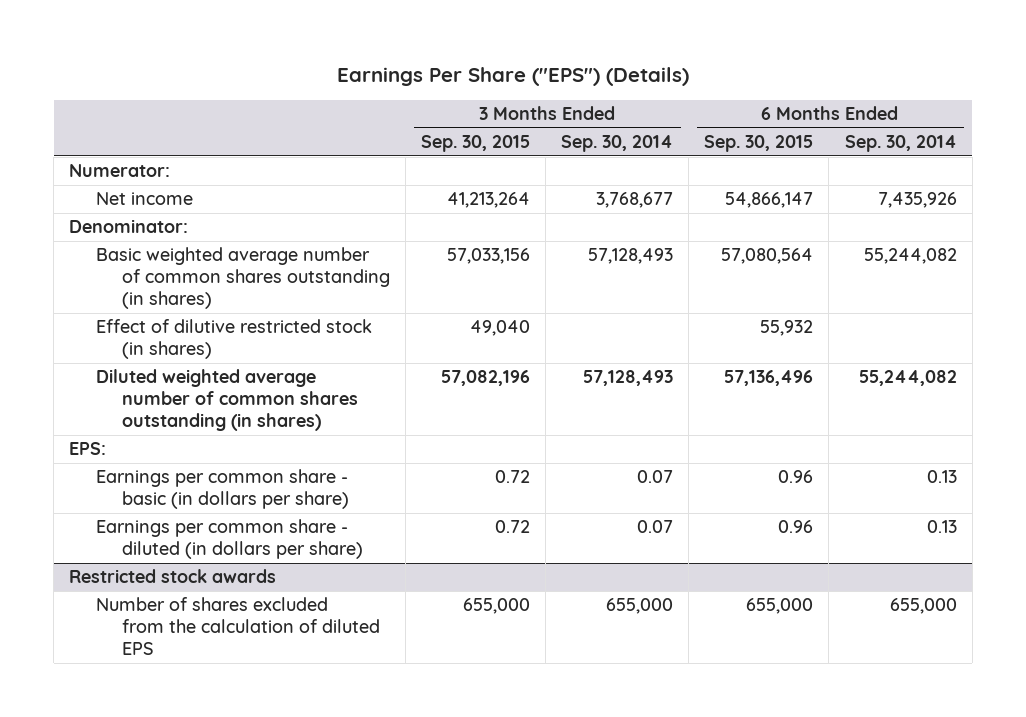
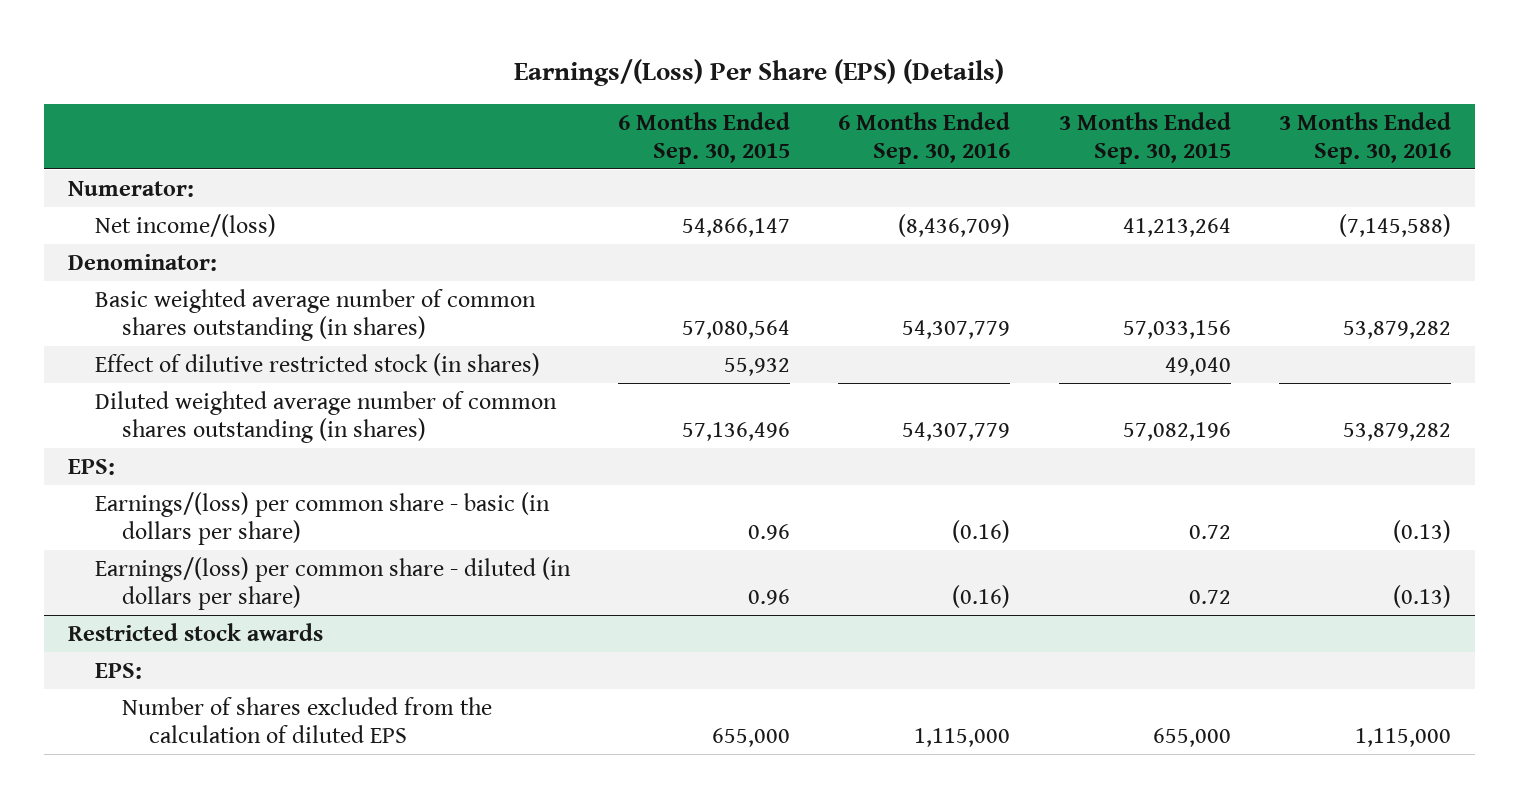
- Earnings Per Share ("EPS") (Details)
+ Earnings/(Loss) Per Share (EPS) (Details)
- | 3 Months Ended Sep. 30, 2015 | 3 Months Ended Sep. 30, 2014 | 6 Months Ended Sep. 30, 2015 | 6 Months Ended Sep. 30, 2014
+ | 6 Months Ended Sep. 30, 2015 | 6 Months Ended Sep. 30, 2016 | 3 Months Ended Sep. 30, 2015 | 3 Months Ended Sep. 30, 2016
- Net income | 41,213,264 | 3,768,677 | 54,866,147 | 7,435,926
+ Net income/(loss) | 54,866,147 | (8,436,709) | 41,213,264 | (7,145,588)
- Earnings per common share - basic (in dollars per share) | 0.72 | 0.07 | 0.96 | 0.13
- Earnings per common share - diluted (in dollars per share) | 0.72 | 0.07 | 0.96 | 0.13
+ Earnings/(loss) per common share - basic (in dollars per share) | 0.96 | (0.16) | 0.72 | (0.13)
+ Earnings/(loss) per common share - diluted (in dollars per share) | 0.96 | (0.16) | 0.72 | (0.13)
@ Restricted stock awards
+ EPS:

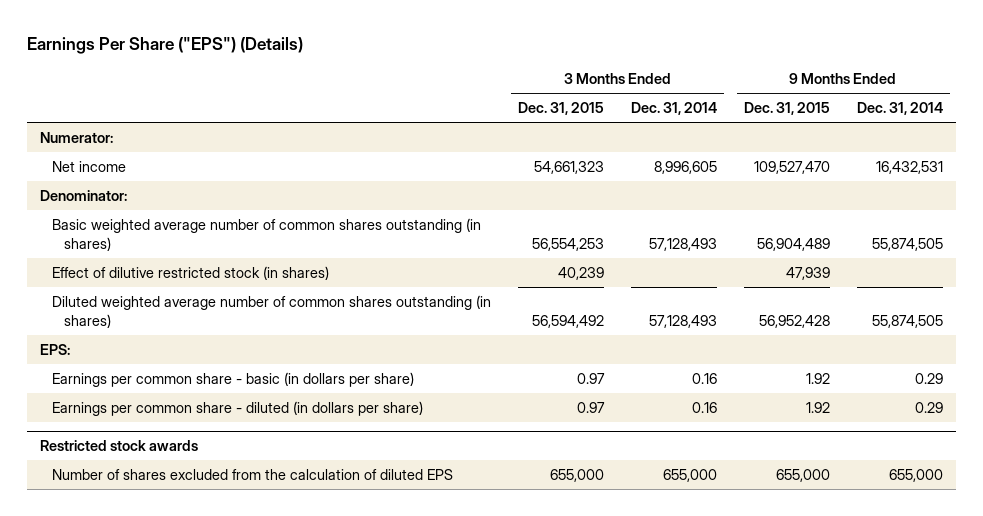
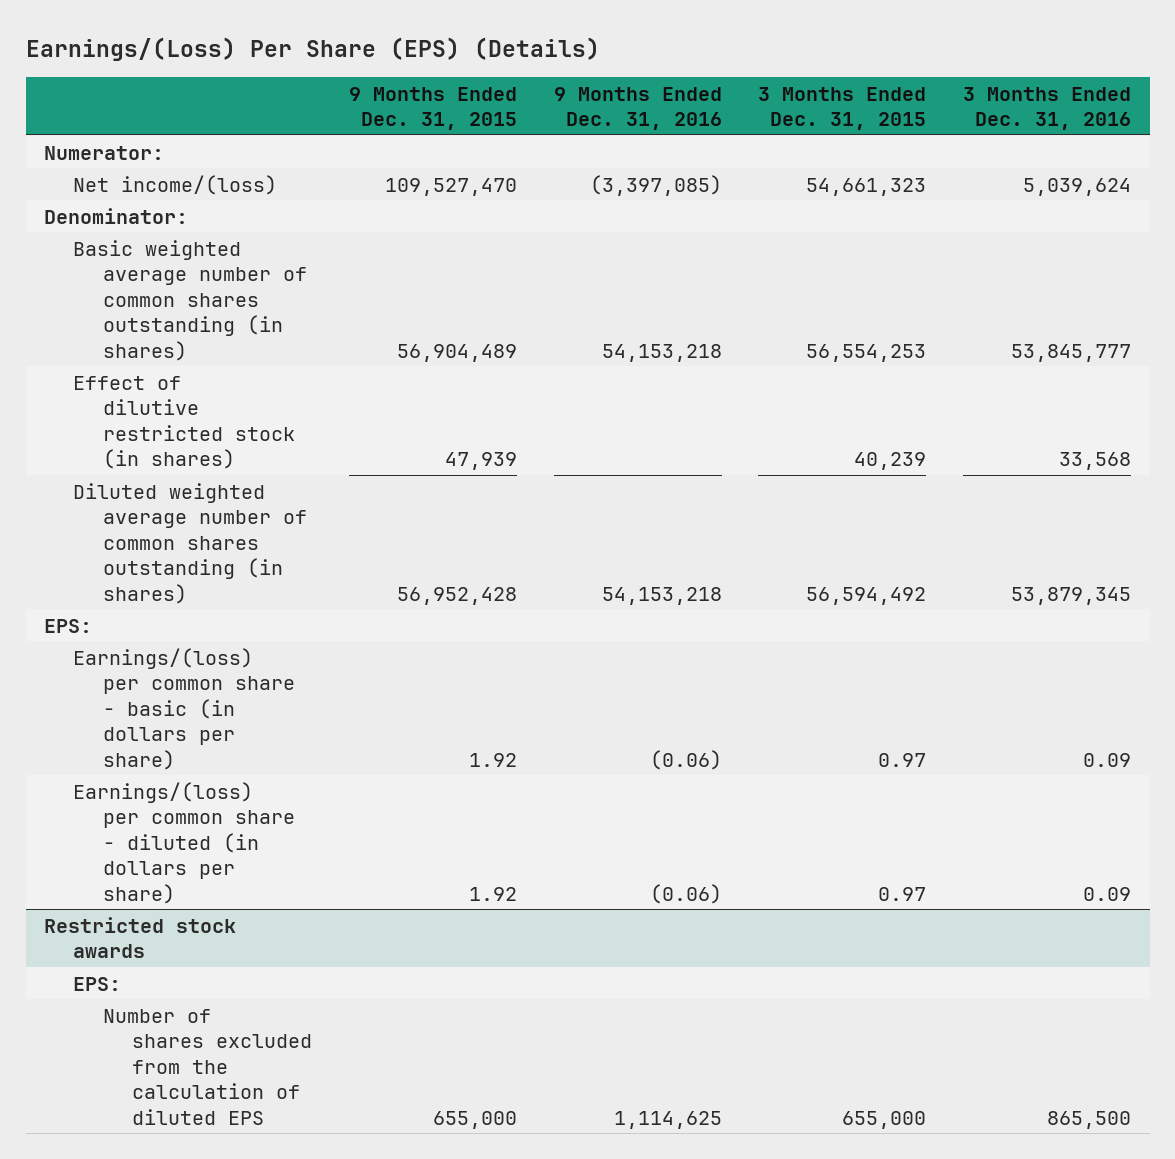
- Earnings Per Share ("EPS") (Details)
+ Earnings/(Loss) Per Share (EPS) (Details)
- | 3 Months Ended Dec. 31, 2015 | 3 Months Ended Dec. 31, 2014 | 9 Months Ended Dec. 31, 2015 | 9 Months Ended Dec. 31, 2014
+ | 9 Months Ended Dec. 31, 2015 | 9 Months Ended Dec. 31, 2016 | 3 Months Ended Dec. 31, 2015 | 3 Months Ended Dec. 31, 2016
- Net income | 54,661,323 | 8,996,605 | 109,527,470 | 16,432,531
+ Net income/(loss) | 109,527,470 | (3,397,085) | 54,661,323 | 5,039,624
- Earnings per common share - basic (in dollars per share) | 0.97 | 0.16 | 1.92 | 0.29
- Earnings per common share - diluted (in dollars per share) | 0.97 | 0.16 | 1.92 | 0.29
+ Earnings/(loss) per common share - basic (in dollars per share) | 1.92 | (0.06) | 0.97 | 0.09
+ Earnings/(loss) per common share - diluted (in dollars per share) | 1.92 | (0.06) | 0.97 | 0.09
@ Restricted stock awards
+ EPS:

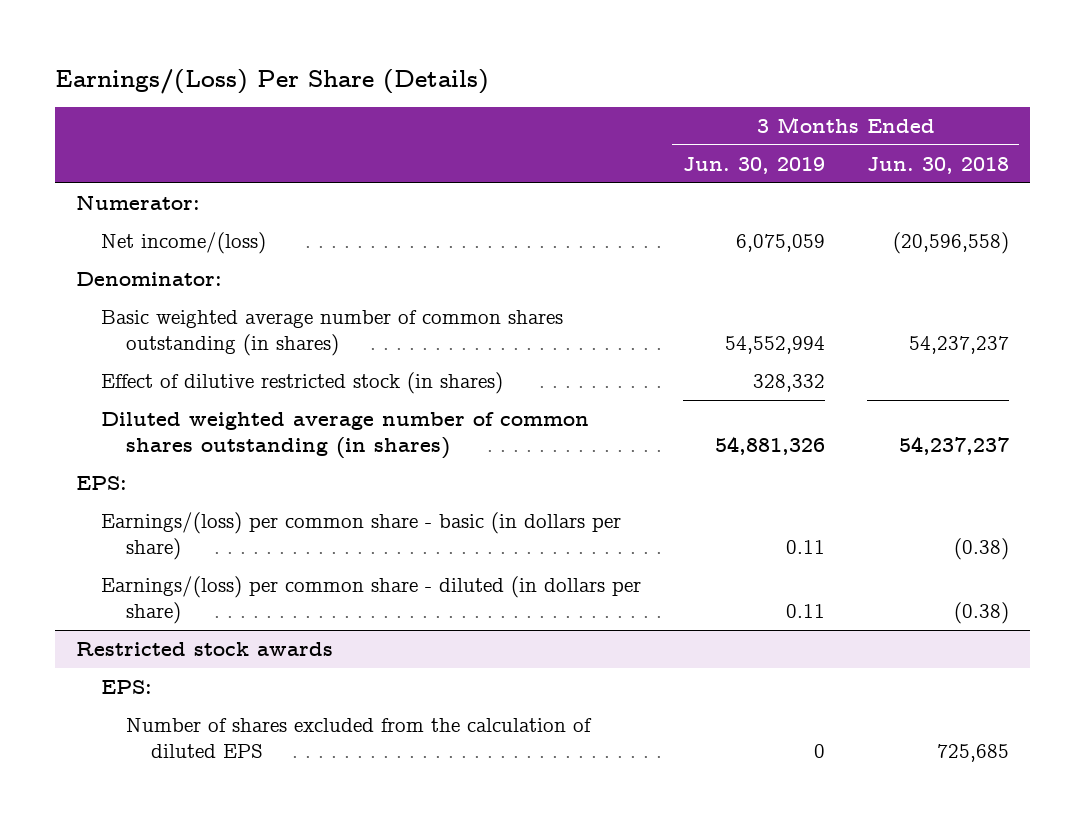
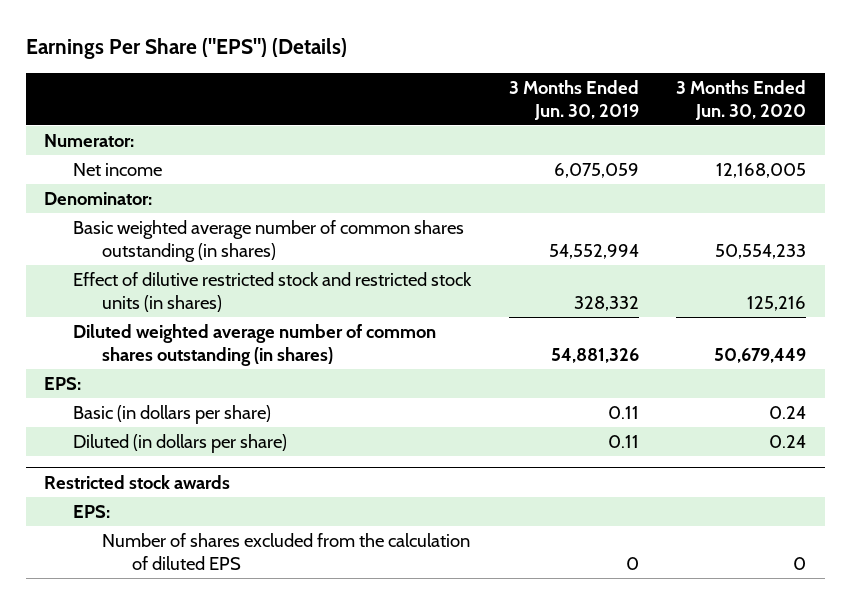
- Earnings/(Loss) Per Share (Details)
+ Earnings Per Share ("EPS") (Details)
- | 3 Months Ended Jun. 30, 2019 | 3 Months Ended Jun. 30, 2018
+ | 3 Months Ended Jun. 30, 2019 | 3 Months Ended Jun. 30, 2020
- Net income/(loss) | 6,075,059 | (20,596,558)
+ Net income | 6,075,059 | 12,168,005
- Effect of dilutive restricted stock (in shares) | 328,332 |
+ Effect of dilutive restricted stock and restricted stock units (in shares) | 328,332 | 125,216
- Earnings/(loss) per common share - basic (in dollars per share) | 0.11 | (0.38)
- Earnings/(loss) per common share - diluted (in dollars per share) | 0.11 | (0.38)
+ Basic (in dollars per share) | 0.11 | 0.24
+ Diluted (in dollars per share) | 0.11 | 0.24

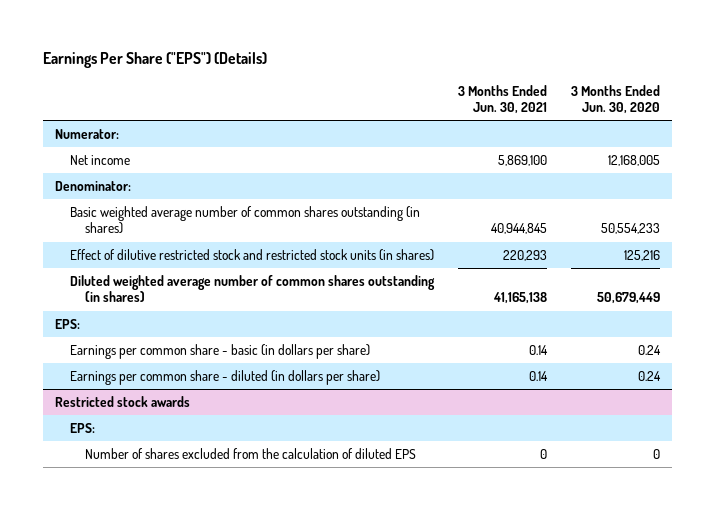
- | 3 Months Ended Jun. 30, 2019 | 3 Months Ended Jun. 30, 2020
+ | 3 Months Ended Jun. 30, 2021 | 3 Months Ended Jun. 30, 2020
- Basic (in dollars per share) | 0.11 | 0.24
- Diluted (in dollars per share) | 0.11 | 0.24
+ Earnings per common share - basic (in dollars per share) | 0.14 | 0.24
+ Earnings per common share - diluted (in dollars per share) | 0.14 | 0.24

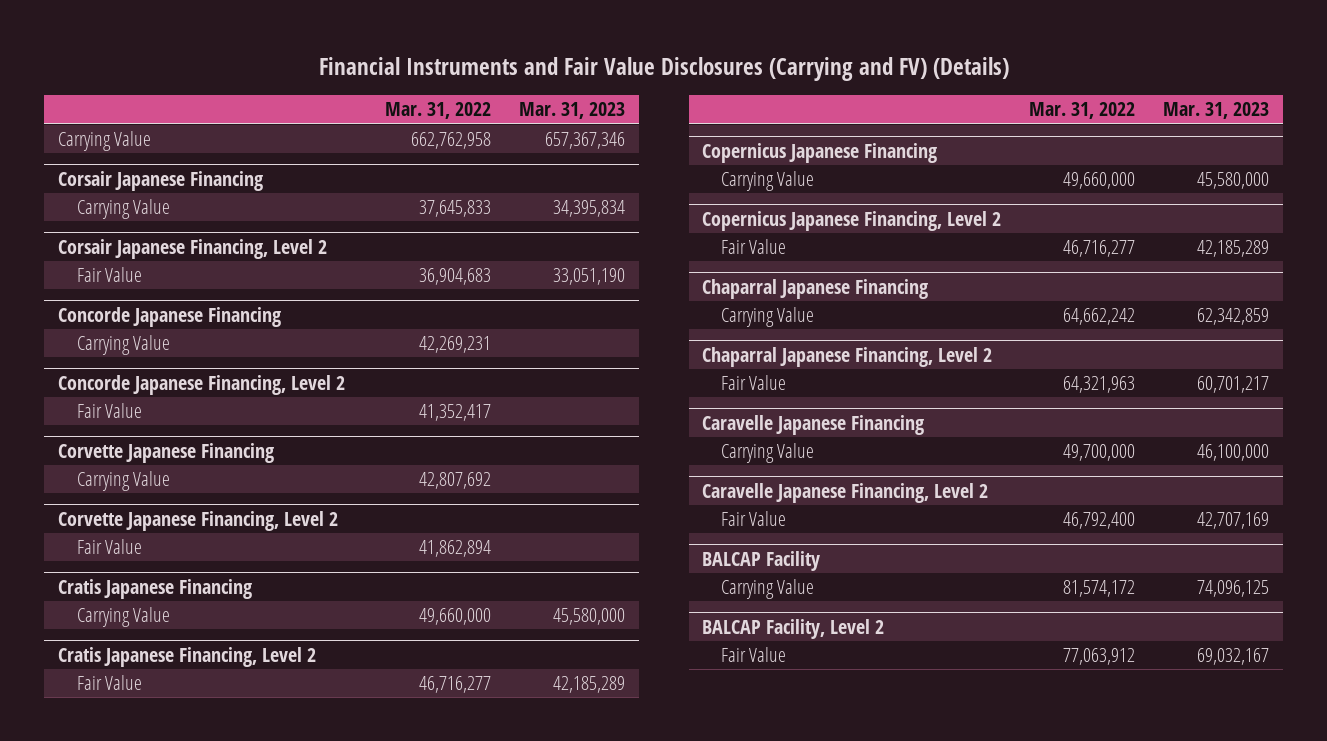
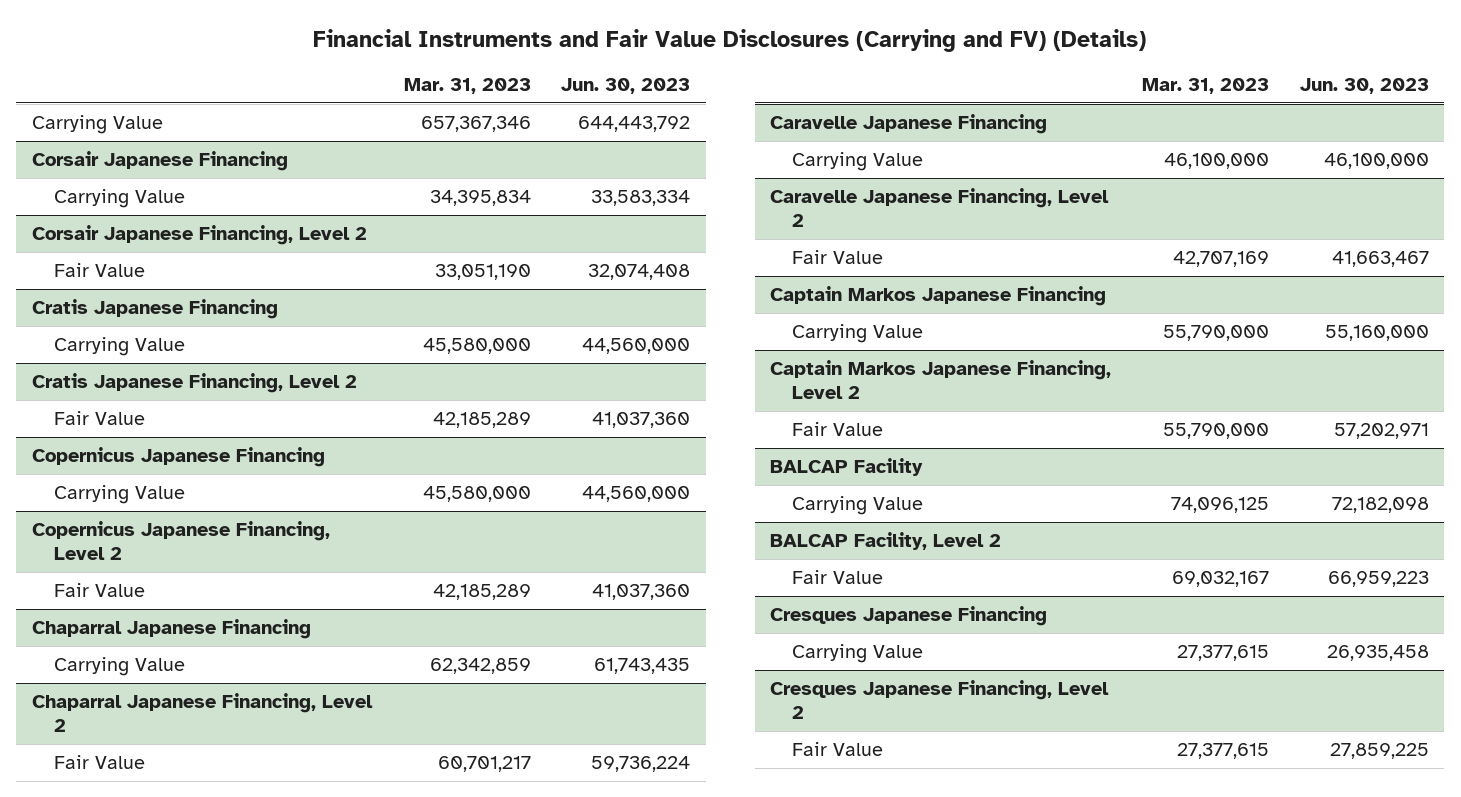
- | Mar. 31, 2022 | Mar. 31, 2023
+ | Mar. 31, 2023 | Jun. 30, 2023
- Concorde Japanese Financing
- Carrying Value | 42,269,231 |
- Concorde Japanese Financing, Level 2
- Fair Value | 41,352,417 |
- Corvette Japanese Financing
- Carrying Value | 42,807,692 |
- Corvette Japanese Financing, Level 2
- Fair Value | 41,862,894 |
+ Captain Markos Japanese Financing
+ Carrying Value | 55,790,000 | 55,160,000
+ Captain Markos Japanese Financing, Level 2
+ Fair Value | 55,790,000 | 57,202,971
+ Cresques Japanese Financing
+ Carrying Value | 27,377,615 | 26,935,458
+ Cresques Japanese Financing, Level 2
+ Fair Value | 27,377,615 | 27,859,225

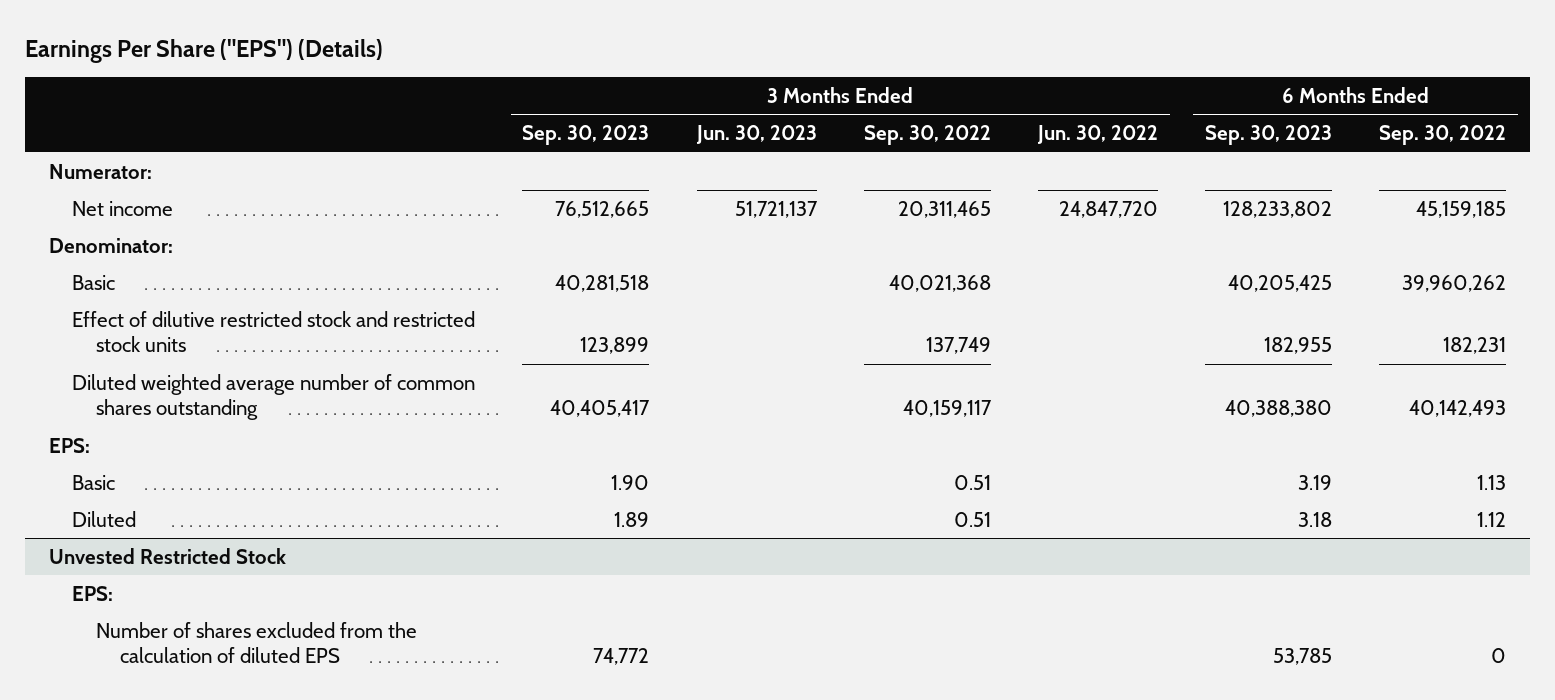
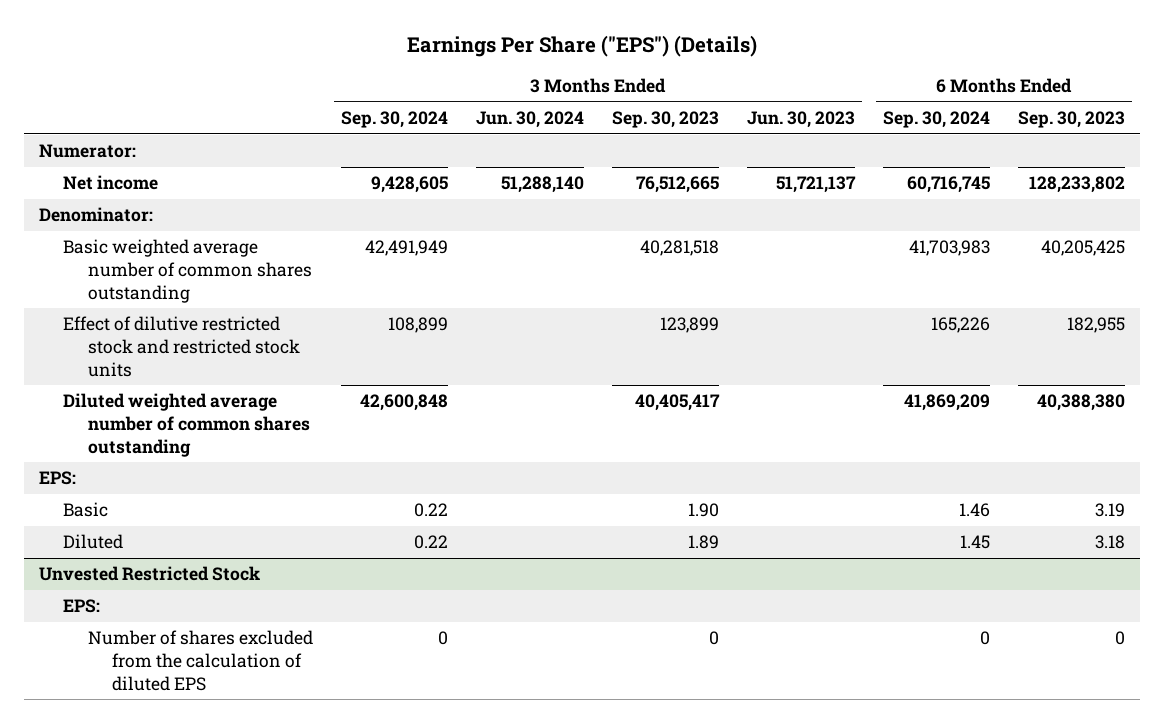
- | 3 Months Ended Sep. 30, 2023 | 3 Months Ended Jun. 30, 2023 | 3 Months Ended Sep. 30, 2022 | 3 Months Ended Jun. 30, 2022 | 6 Months Ended Sep. 30, 2023 | 6 Months Ended Sep. 30, 2022
+ | 3 Months Ended Sep. 30, 2024 | 3 Months Ended Jun. 30, 2024 | 3 Months Ended Sep. 30, 2023 | 3 Months Ended Jun. 30, 2023 | 6 Months Ended Sep. 30, 2024 | 6 Months Ended Sep. 30, 2023
- Basic | 40,281,518 | | 40,021,368 | | 40,205,425 | 39,960,262
+ Basic weighted average number of common shares outstanding | 42,491,949 | | 40,281,518 | | 41,703,983 | 40,205,425
@ Unvested Restricted Stock
- Number of shares excluded from the calculation of diluted EPS | 74,772 | | | | 53,785 | 0
+ Number of shares excluded from the calculation of diluted EPS | 0 | | 0 | | 0 | 0

